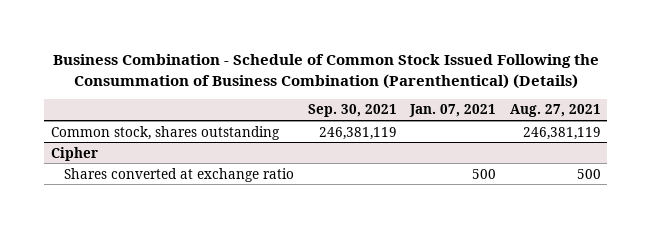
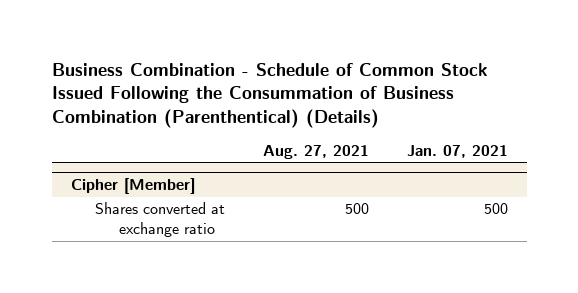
- | Sep. 30, 2021 | Jan. 07, 2021 | Aug. 27, 2021
+ | Aug. 27, 2021 | Jan. 07, 2021
- Common stock, shares outstanding | 246,381,119 | | 246,381,119
- Cipher
+ Cipher [Member]

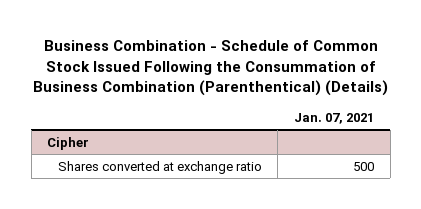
- | Aug. 27, 2021 | Jan. 07, 2021
+ | Jan. 07, 2021
- Cipher [Member]
+ Cipher

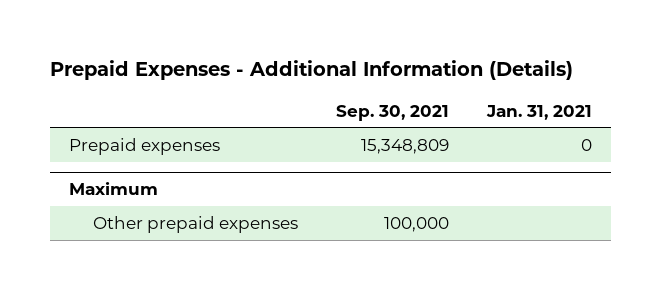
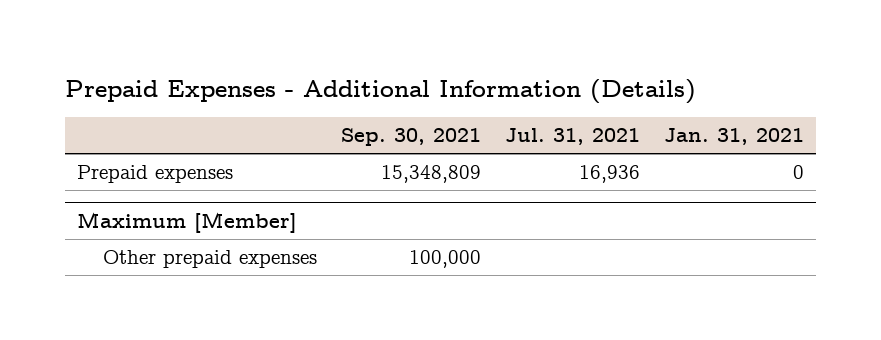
- | Sep. 30, 2021 | Jan. 31, 2021
+ | Sep. 30, 2021 | Jul. 31, 2021 | Jan. 31, 2021
- Maximum
+ Maximum [Member]

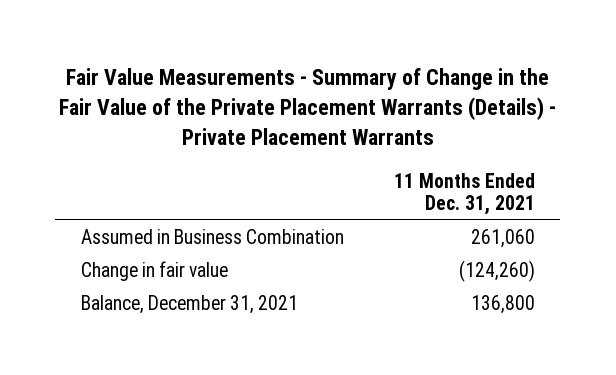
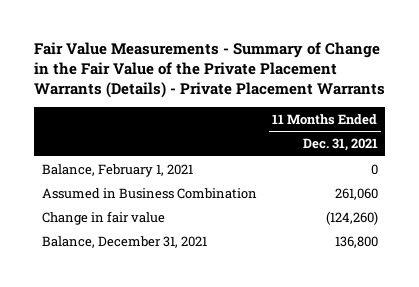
+ Balance, February 1, 2021 | 0

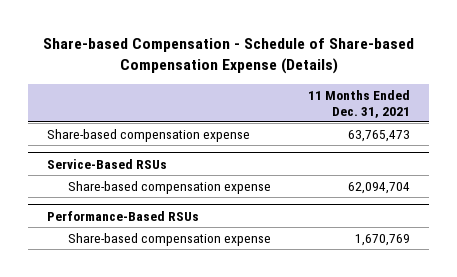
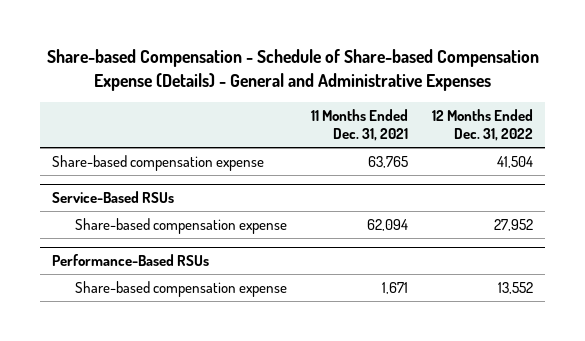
- Share-based Compensation - Schedule of Share-based Compensation Expense (Details)
+ Share-based Compensation - Schedule of Share-based Compensation Expense (Details) - General and Administrative Expenses
- | 11 Months Ended Dec. 31, 2021
+ | 11 Months Ended Dec. 31, 2021 | 12 Months Ended Dec. 31, 2022
- Share-based compensation expense | 63,765,473
+ Share-based compensation expense | 63,765 | 41,504
@ Service-Based RSUs
- Share-based compensation expense | 62,094,704
+ Share-based compensation expense | 62,094 | 27,952
@ Performance-Based RSUs
- Share-based compensation expense | 1,670,769
+ Share-based compensation expense | 1,671 | 13,552

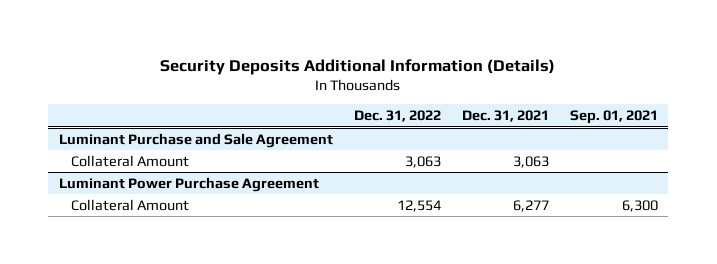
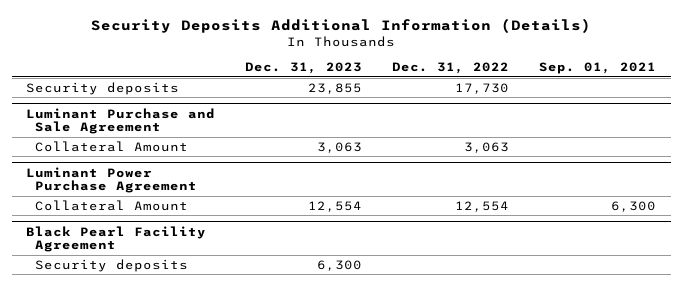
- | Dec. 31, 2022 | Dec. 31, 2021 | Sep. 01, 2021
+ | Dec. 31, 2023 | Dec. 31, 2022 | Sep. 01, 2021
+ Security deposits | 23,855 | 17,730 |
+ Black Pearl Facility Agreement
+ Security deposits | 6,300 | |

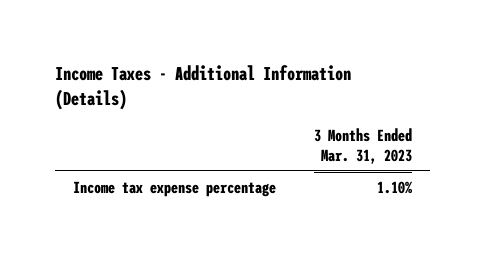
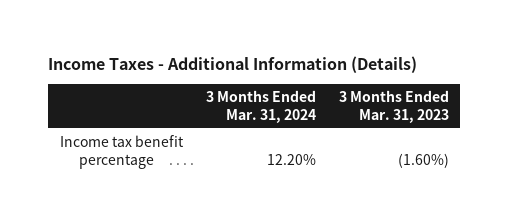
- | 3 Months Ended Mar. 31, 2023
+ | 3 Months Ended Mar. 31, 2024 | 3 Months Ended Mar. 31, 2023
- Income tax expense percentage | 1.10%
+ Income tax benefit percentage | 12.20% | (1.60%)

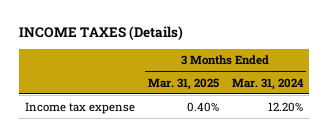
- Income Taxes - Additional Information (Details)
+ INCOME TAXES (Details)
- | 3 Months Ended Mar. 31, 2024 | 3 Months Ended Mar. 31, 2023
+ | 3 Months Ended Mar. 31, 2025 | 3 Months Ended Mar. 31, 2024
- Income tax benefit percentage | 12.20% | (1.60%)
+ Income tax expense | 0.40% | 12.20%

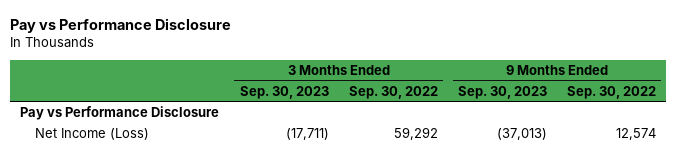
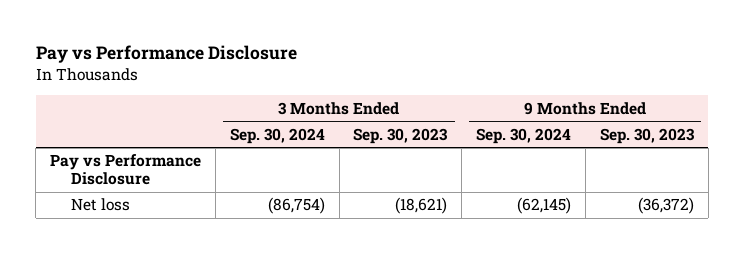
- | 3 Months Ended Sep. 30, 2023 | 3 Months Ended Sep. 30, 2022 | 9 Months Ended Sep. 30, 2023 | 9 Months Ended Sep. 30, 2022
+ | 3 Months Ended Sep. 30, 2024 | 3 Months Ended Sep. 30, 2023 | 9 Months Ended Sep. 30, 2024 | 9 Months Ended Sep. 30, 2023
- Net Income (Loss) | (17,711) | 59,292 | (37,013) | 12,574
+ Net loss | (86,754) | (18,621) | (62,145) | (36,372)

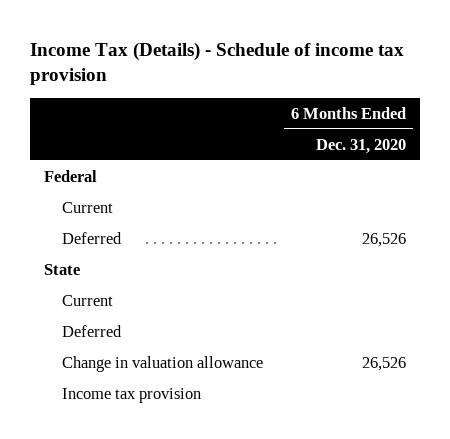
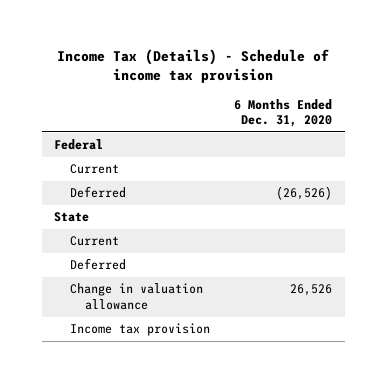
- Deferred | 26,526
+ Deferred | (26,526)

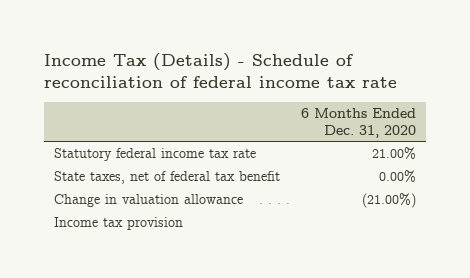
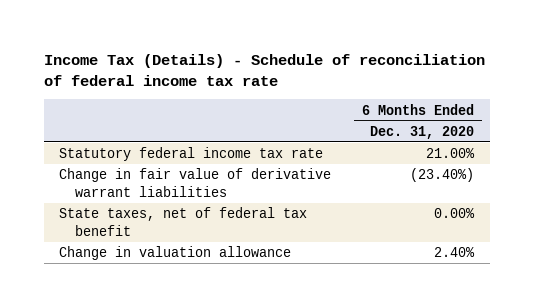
+ Change in fair value of derivative warrant liabilities | (23.40%)
- Change in valuation allowance | (21.00%)
- Income tax provision
+ Change in valuation allowance | 2.40%

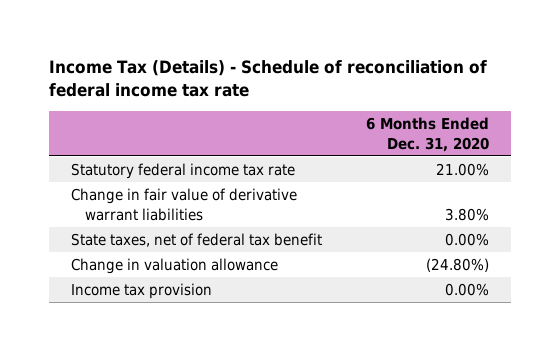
- Change in fair value of derivative warrant liabilities | (23.40%)
+ Change in fair value of derivative warrant liabilities | 3.80%
- Change in valuation allowance | 2.40%
+ Change in valuation allowance | (24.80%)
+ Income tax provision | 0.00%

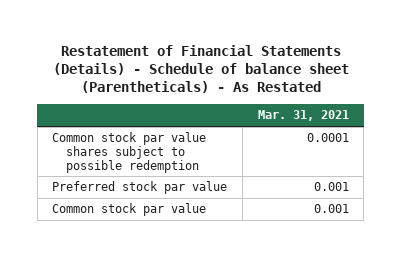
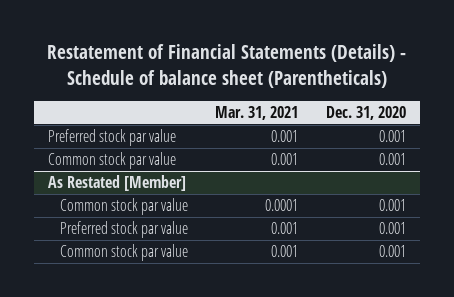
- Restatement of Financial Statements (Details) - Schedule of balance sheet (Parentheticals) - As Restated
+ Restatement of Financial Statements (Details) - Schedule of balance sheet (Parentheticals)
- | Mar. 31, 2021
+ | Mar. 31, 2021 | Dec. 31, 2020
- Common stock par value shares subject to possible redemption | 0.0001
+ As Restated [Member]
+ Common stock par value | 0.0001 | 0.001
+ Preferred stock par value | 0.001 | 0.001
+ Common stock par value | 0.001 | 0.001

